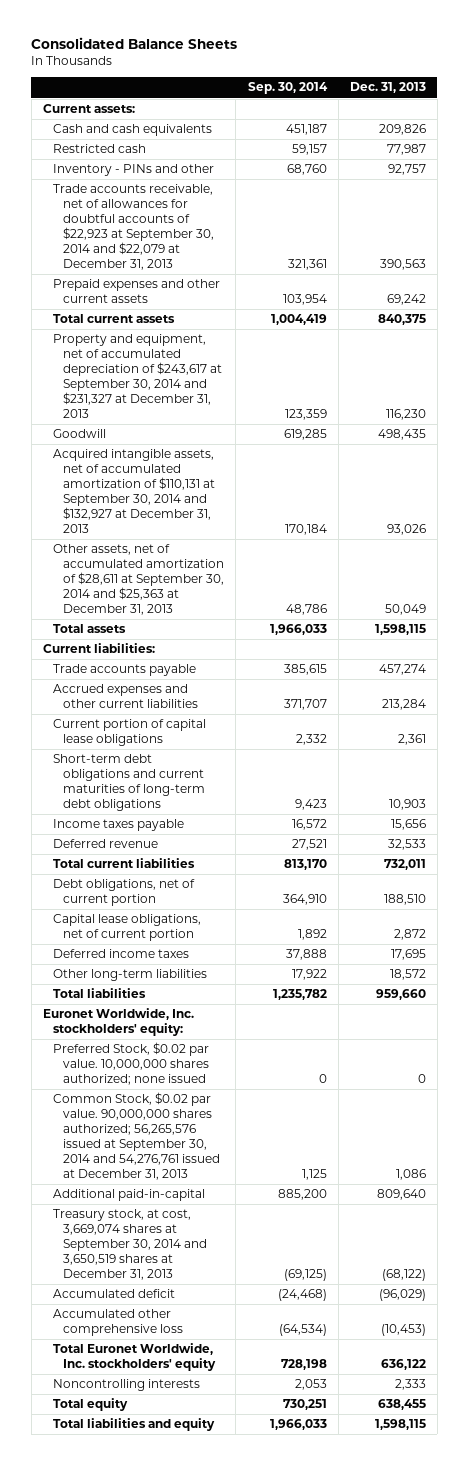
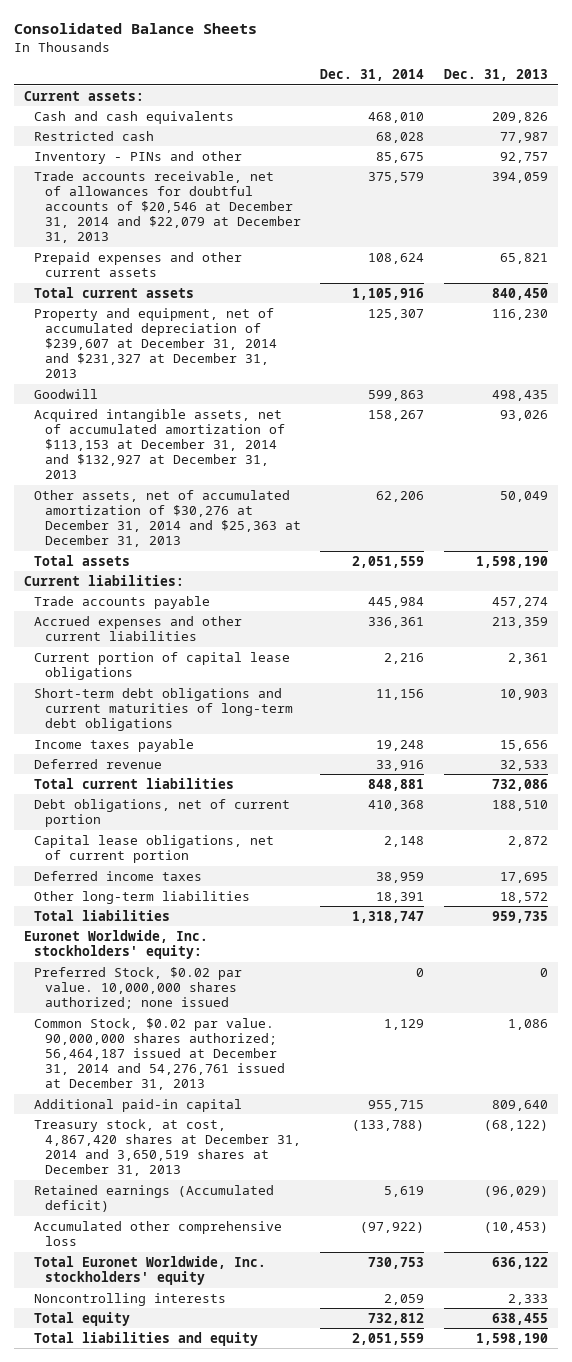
- | Sep. 30, 2014 | Dec. 31, 2013
+ | Dec. 31, 2014 | Dec. 31, 2013
- Trade accounts receivable, net of allowances for doubtful accounts of $22,923 at September 30, 2014 and $22,079 at December 31, 2013 | 321,361 | 390,563
- Prepaid expenses and other current assets | 103,954 | 69,242
- Total current assets | 1,004,419 | 840,375
- Property and equipment, net of accumulated depreciation of $243,617 at September 30, 2014 and $231,327 at December 31, 2013 | 123,359 | 116,230
+ Trade accounts receivable, net of allowances for doubtful accounts of $20,546 at December 31, 2014 and $22,079 at December 31, 2013 | 375,579 | 394,059
+ Prepaid expenses and other current assets | 108,624 | 65,821
+ Total current assets | 1,105,916 | 840,450
+ Property and equipment, net of accumulated depreciation of $239,607 at December 31, 2014 and $231,327 at December 31, 2013 | 125,307 | 116,230
- Acquired intangible assets, net of accumulated amortization of $110,131 at September 30, 2014 and $132,927 at December 31, 2013 | 170,184 | 93,026
- Other assets, net of accumulated amortization of $28,611 at September 30, 2014 and $25,363 at December 31, 2013 | 48,786 | 50,049
- Total assets | 1,966,033 | 1,598,115
+ Acquired intangible assets, net of accumulated amortization of $113,153 at December 31, 2014 and $132,927 at December 31, 2013 | 158,267 | 93,026
+ Other assets, net of accumulated amortization of $30,276 at December 31, 2014 and $25,363 at December 31, 2013 | 62,206 | 50,049
+ Total assets | 2,051,559 | 1,598,190
- Accrued expenses and other current liabilities | 371,707 | 213,284
+ Accrued expenses and other current liabilities | 336,361 | 213,359
- Total current liabilities | 813,170 | 732,011
+ Total current liabilities | 848,881 | 732,086
- Total liabilities | 1,235,782 | 959,660
+ Total liabilities | 1,318,747 | 959,735
- Common Stock, $0.02 par value. 90,000,000 shares authorized; 56,265,576 issued at September 30, 2014 and 54,276,761 issued at December 31, 2013 | 1,125 | 1,086
- Additional paid-in-capital | 885,200 | 809,640
- Treasury stock, at cost, 3,669,074 shares at September 30, 2014 and 3,650,519 shares at December 31, 2013 | (69,125) | (68,122)
- Accumulated deficit | (24,468) | (96,029)
+ Common Stock, $0.02 par value. 90,000,000 shares authorized; 56,464,187 issued at December 31, 2014 and 54,276,761 issued at December 31, 2013 | 1,129 | 1,086
+ Additional paid-in capital | 955,715 | 809,640
+ Treasury stock, at cost, 4,867,420 shares at December 31, 2014 and 3,650,519 shares at December 31, 2013 | (133,788) | (68,122)
+ Retained earnings (Accumulated deficit) | 5,619 | (96,029)
- Total liabilities and equity | 1,966,033 | 1,598,115
+ Total liabilities and equity | 2,051,559 | 1,598,190

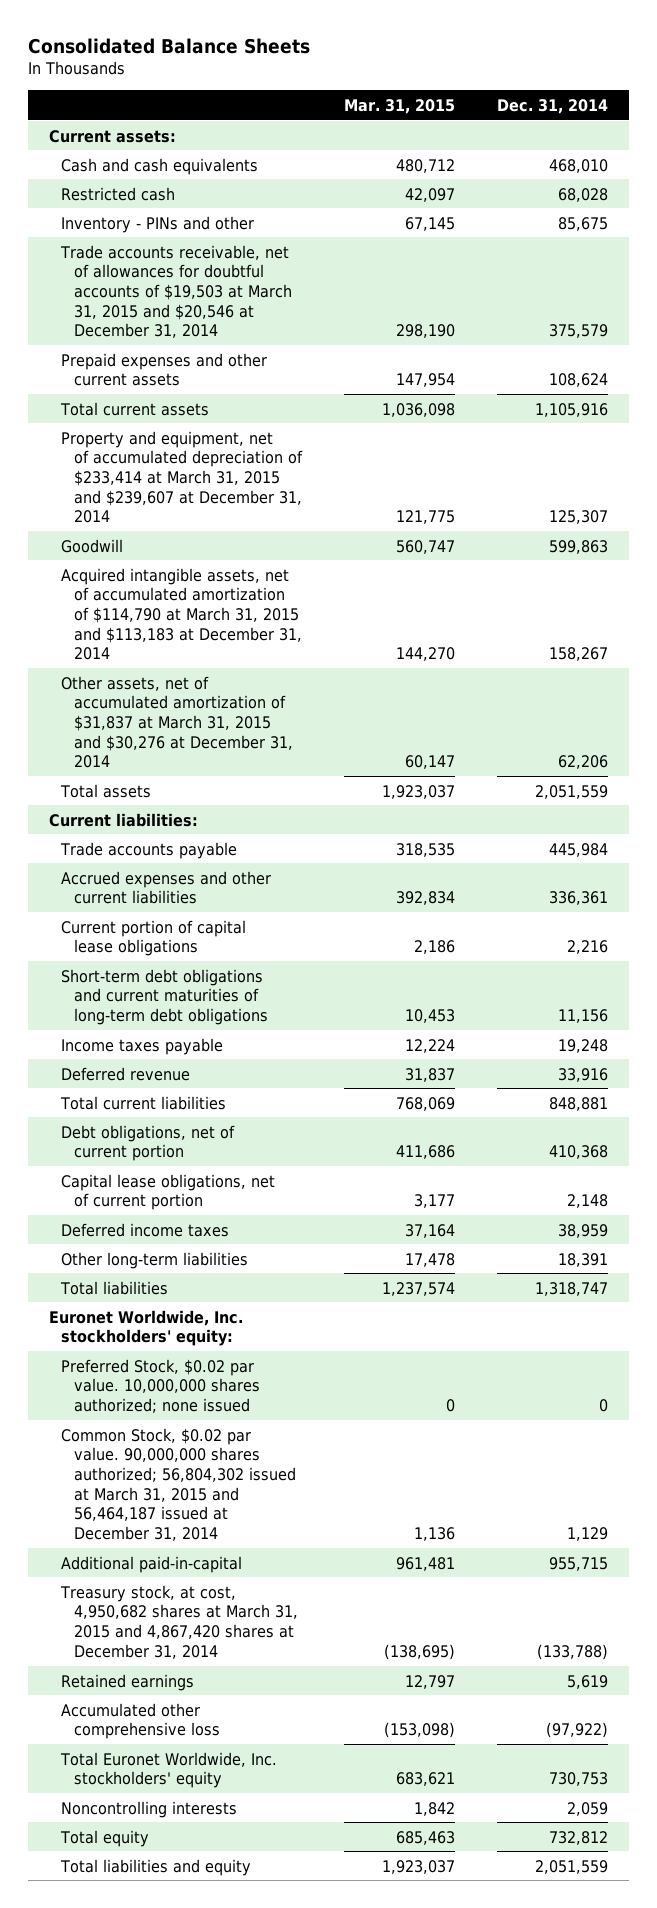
- | Dec. 31, 2014 | Dec. 31, 2013
+ | Mar. 31, 2015 | Dec. 31, 2014
- Trade accounts receivable, net of allowances for doubtful accounts of $20,546 at December 31, 2014 and $22,079 at December 31, 2013 | 375,579 | 394,059
+ Trade accounts receivable, net of allowances for doubtful accounts of $19,503 at March 31, 2015 and $20,546 at December 31, 2014 | 298,190 | 375,579
- Property and equipment, net of accumulated depreciation of $239,607 at December 31, 2014 and $231,327 at December 31, 2013 | 125,307 | 116,230
+ Property and equipment, net of accumulated depreciation of $233,414 at March 31, 2015 and $239,607 at December 31, 2014 | 121,775 | 125,307
- Acquired intangible assets, net of accumulated amortization of $113,153 at December 31, 2014 and $132,927 at December 31, 2013 | 158,267 | 93,026
- Other assets, net of accumulated amortization of $30,276 at December 31, 2014 and $25,363 at December 31, 2013 | 62,206 | 50,049
+ Acquired intangible assets, net of accumulated amortization of $114,790 at March 31, 2015 and $113,183 at December 31, 2014 | 144,270 | 158,267
+ Other assets, net of accumulated amortization of $31,837 at March 31, 2015 and $30,276 at December 31, 2014 | 60,147 | 62,206
- Common Stock, $0.02 par value. 90,000,000 shares authorized; 56,464,187 issued at December 31, 2014 and 54,276,761 issued at December 31, 2013 | 1,129 | 1,086
- Additional paid-in capital | 955,715 | 809,640
- Treasury stock, at cost, 4,867,420 shares at December 31, 2014 and 3,650,519 shares at December 31, 2013 | (133,788) | (68,122)
- Retained earnings (Accumulated deficit) | 5,619 | (96,029)
+ Common Stock, $0.02 par value. 90,000,000 shares authorized; 56,804,302 issued at March 31, 2015 and 56,464,187 issued at December 31, 2014 | 1,136 | 1,129
+ Additional paid-in-capital | 961,481 | 955,715
+ Treasury stock, at cost, 4,950,682 shares at March 31, 2015 and 4,867,420 shares at December 31, 2014 | (138,695) | (133,788)
+ Retained earnings | 12,797 | 5,619

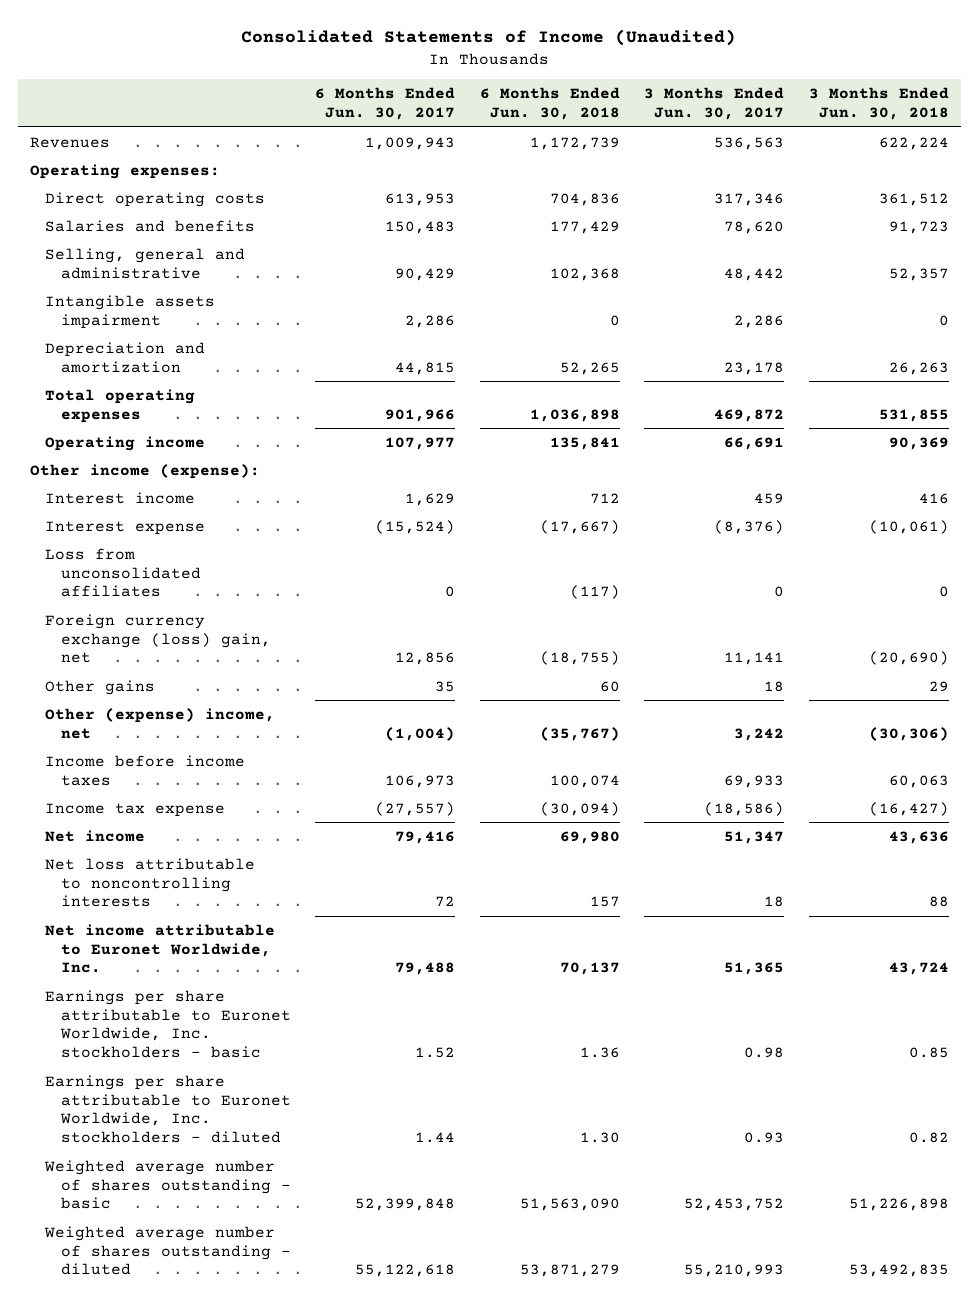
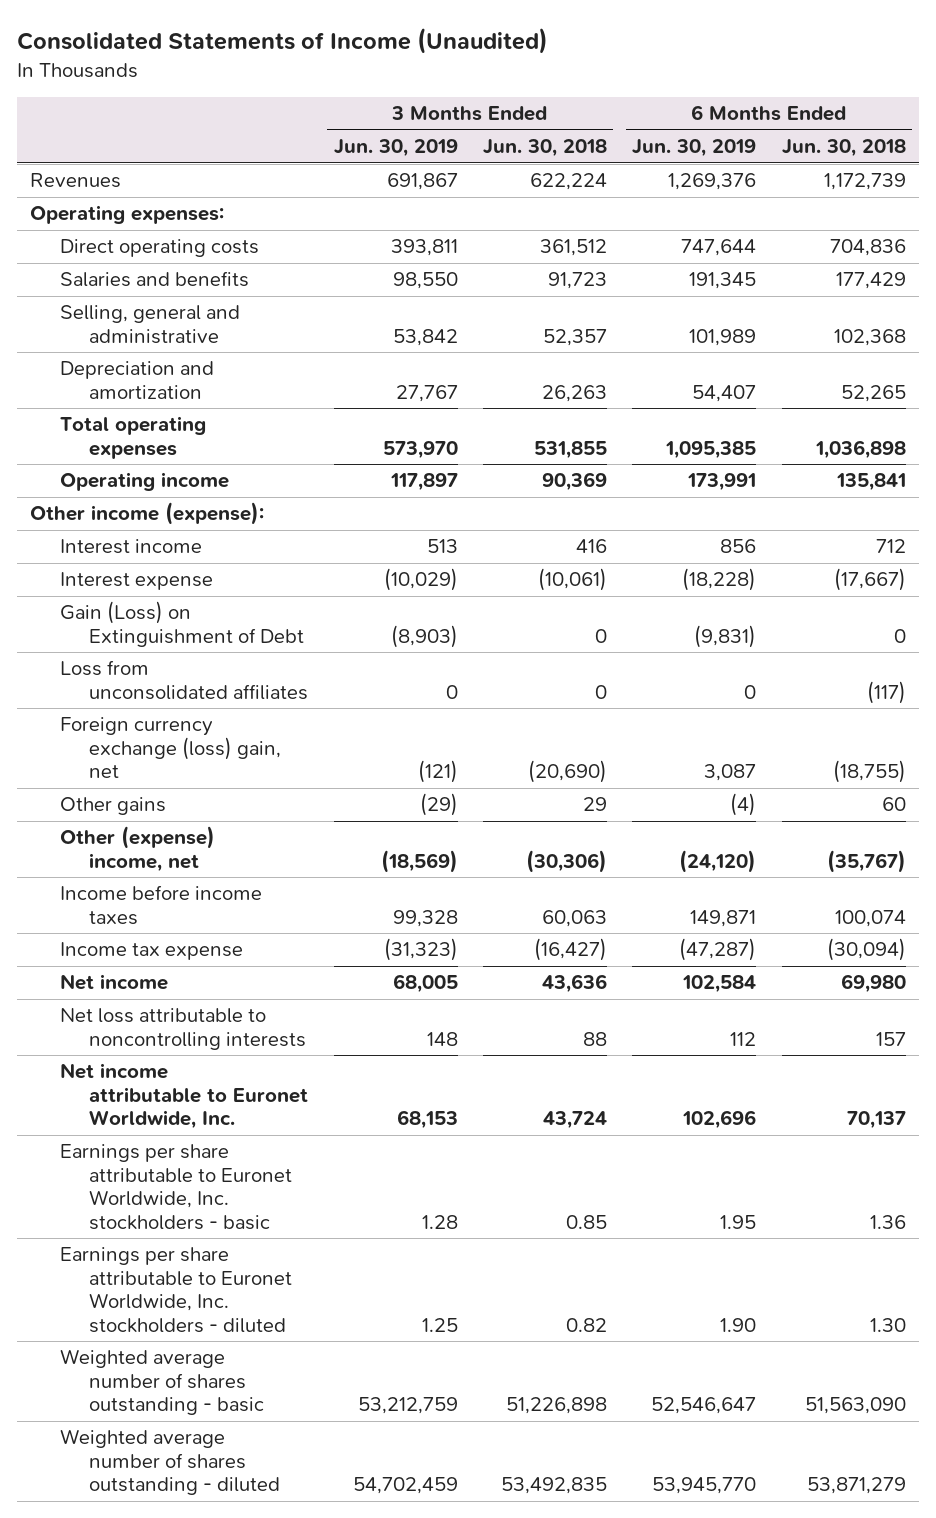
- | 6 Months Ended Jun. 30, 2017 | 6 Months Ended Jun. 30, 2018 | 3 Months Ended Jun. 30, 2017 | 3 Months Ended Jun. 30, 2018
+ | 3 Months Ended Jun. 30, 2019 | 3 Months Ended Jun. 30, 2018 | 6 Months Ended Jun. 30, 2019 | 6 Months Ended Jun. 30, 2018
- Intangible assets impairment | 2,286 | 0 | 2,286 | 0
+ Gain (Loss) on Extinguishment of Debt | (8,903) | 0 | (9,831) | 0

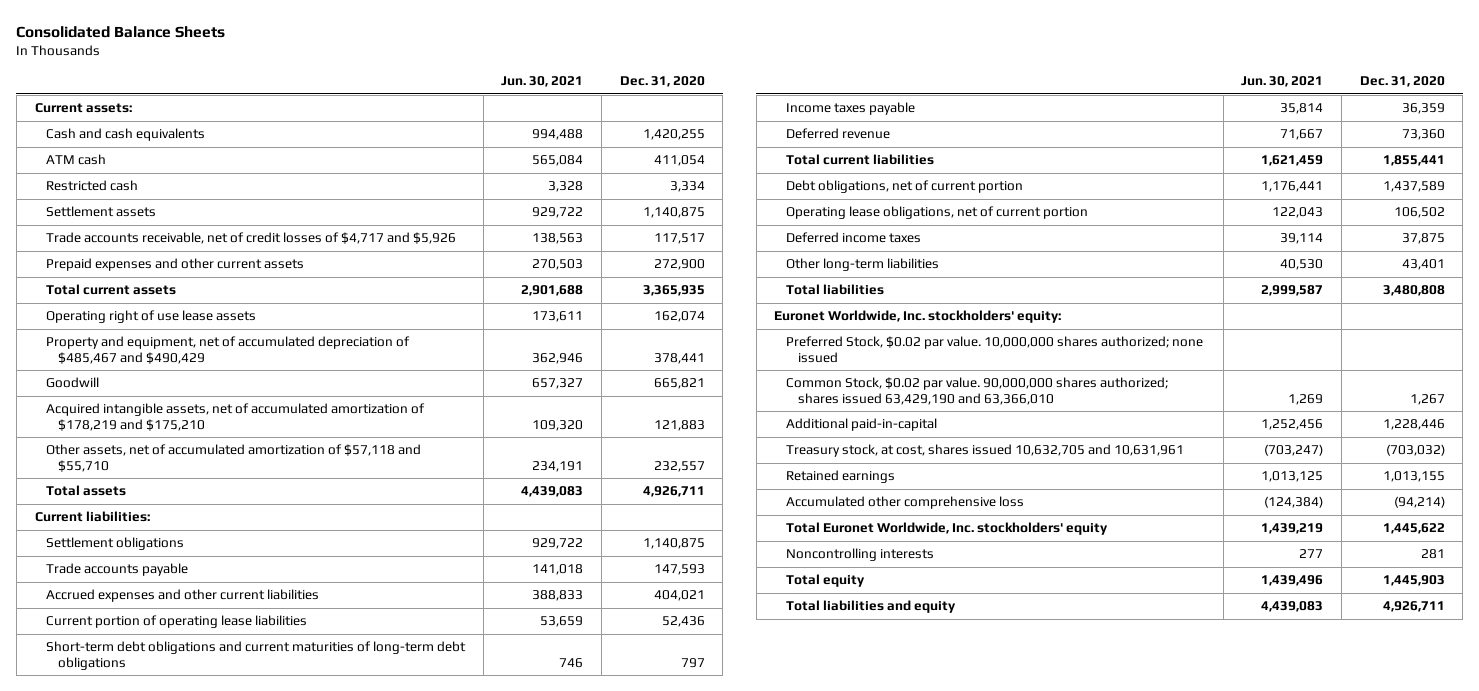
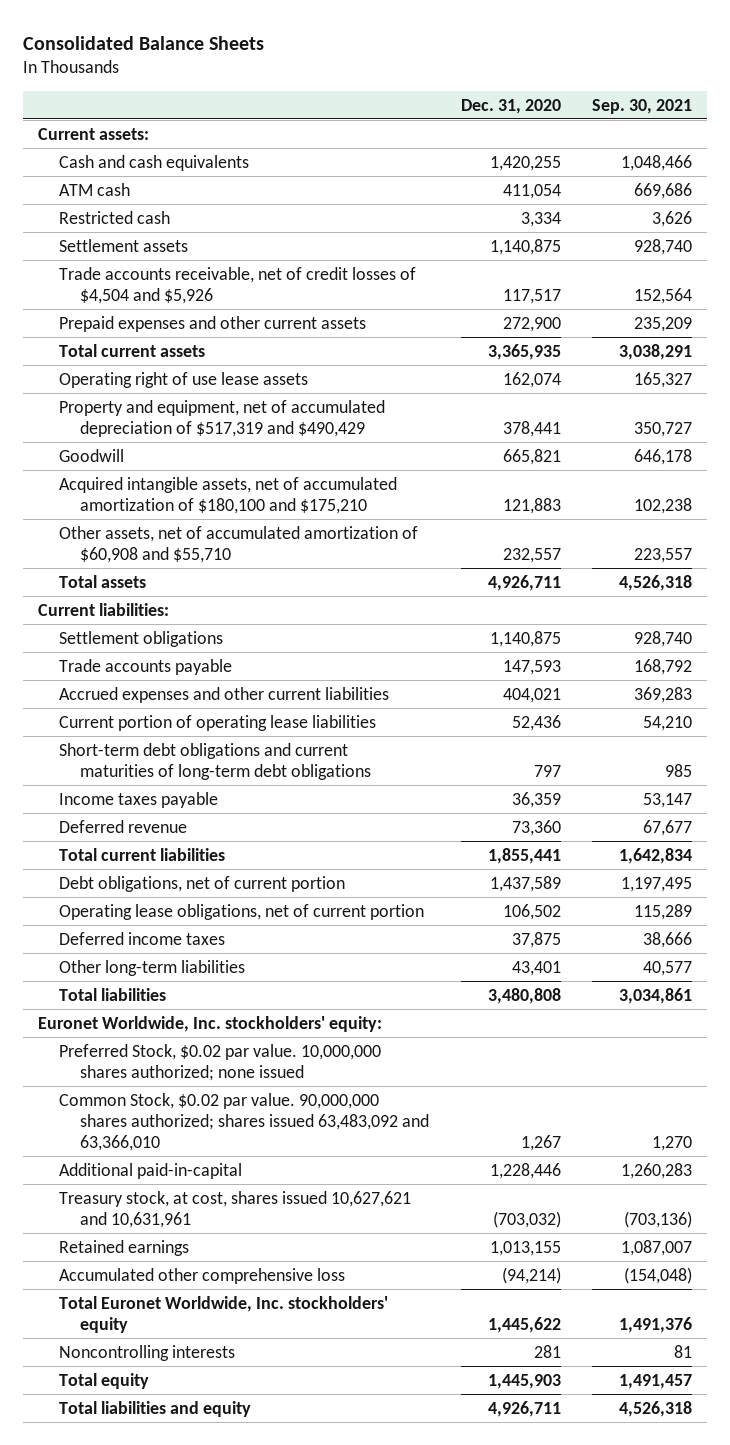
- | Jun. 30, 2021 | Dec. 31, 2020
+ | Dec. 31, 2020 | Sep. 30, 2021
- Trade accounts receivable, net of credit losses of $4,717 and $5,926 | 138,563 | 117,517
+ Trade accounts receivable, net of credit losses of $4,504 and $5,926 | 117,517 | 152,564
- Property and equipment, net of accumulated depreciation of $485,467 and $490,429 | 362,946 | 378,441
+ Property and equipment, net of accumulated depreciation of $517,319 and $490,429 | 378,441 | 350,727
- Acquired intangible assets, net of accumulated amortization of $178,219 and $175,210 | 109,320 | 121,883
- Other assets, net of accumulated amortization of $57,118 and $55,710 | 234,191 | 232,557
+ Acquired intangible assets, net of accumulated amortization of $180,100 and $175,210 | 121,883 | 102,238
+ Other assets, net of accumulated amortization of $60,908 and $55,710 | 232,557 | 223,557
- Common Stock, $0.02 par value. 90,000,000 shares authorized; shares issued 63,429,190 and 63,366,010 | 1,269 | 1,267
+ Common Stock, $0.02 par value. 90,000,000 shares authorized; shares issued 63,483,092 and 63,366,010 | 1,267 | 1,270
- Treasury stock, at cost, shares issued 10,632,705 and 10,631,961 | (703,247) | (703,032)
+ Treasury stock, at cost, shares issued 10,627,621 and 10,631,961 | (703,032) | (703,136)

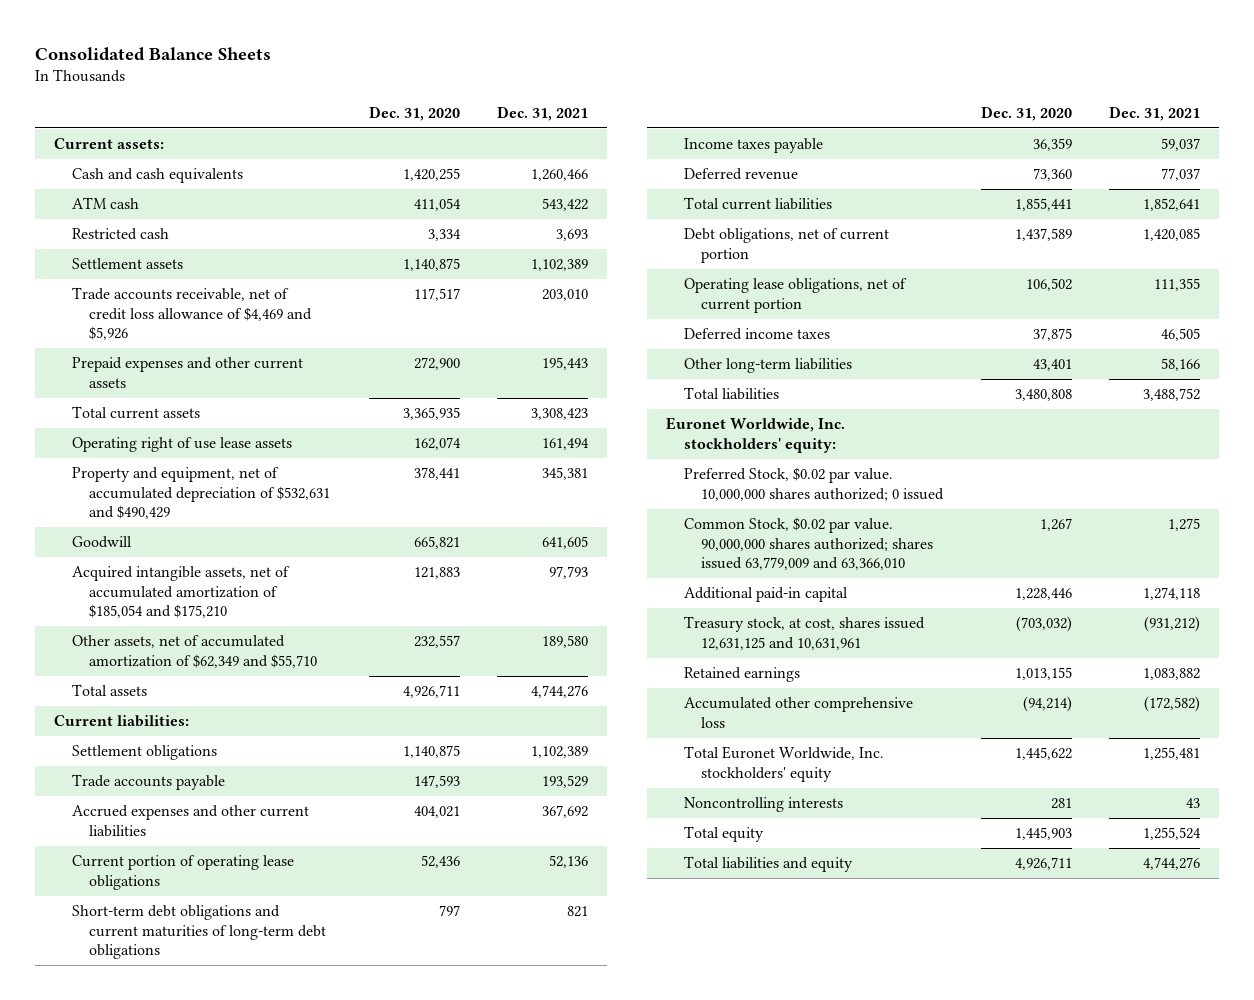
- | Dec. 31, 2020 | Sep. 30, 2021
+ | Dec. 31, 2020 | Dec. 31, 2021
- Trade accounts receivable, net of credit losses of $4,504 and $5,926 | 117,517 | 152,564
+ Trade accounts receivable, net of credit loss allowance of $4,469 and $5,926 | 117,517 | 203,010
- Property and equipment, net of accumulated depreciation of $517,319 and $490,429 | 378,441 | 350,727
+ Property and equipment, net of accumulated depreciation of $532,631 and $490,429 | 378,441 | 345,381
- Acquired intangible assets, net of accumulated amortization of $180,100 and $175,210 | 121,883 | 102,238
- Other assets, net of accumulated amortization of $60,908 and $55,710 | 232,557 | 223,557
+ Acquired intangible assets, net of accumulated amortization of $185,054 and $175,210 | 121,883 | 97,793
+ Other assets, net of accumulated amortization of $62,349 and $55,710 | 232,557 | 189,580
- Current portion of operating lease liabilities | 52,436 | 54,210
+ Current portion of operating lease obligations | 52,436 | 52,136
- Preferred Stock, $0.02 par value. 10,000,000 shares authorized; none issued
- Common Stock, $0.02 par value. 90,000,000 shares authorized; shares issued 63,483,092 and 63,366,010 | 1,267 | 1,270
- Additional paid-in-capital | 1,228,446 | 1,260,283
- Treasury stock, at cost, shares issued 10,627,621 and 10,631,961 | (703,032) | (703,136)
+ Preferred Stock, $0.02 par value. 10,000,000 shares authorized; 0 issued
+ Common Stock, $0.02 par value. 90,000,000 shares authorized; shares issued 63,779,009 and 63,366,010 | 1,267 | 1,275
+ Additional paid-in capital | 1,228,446 | 1,274,118
+ Treasury stock, at cost, shares issued 12,631,125 and 10,631,961 | (703,032) | (931,212)

